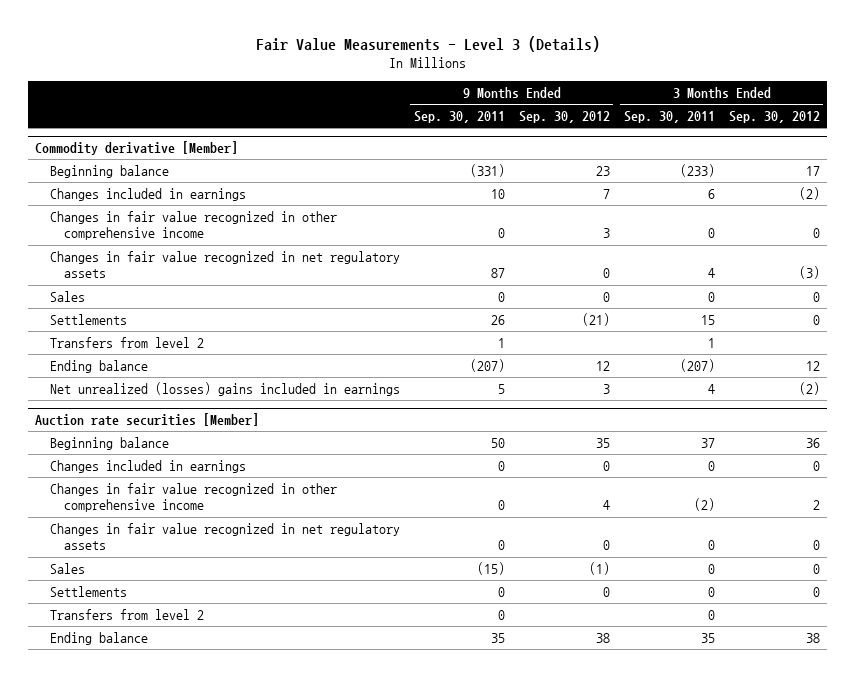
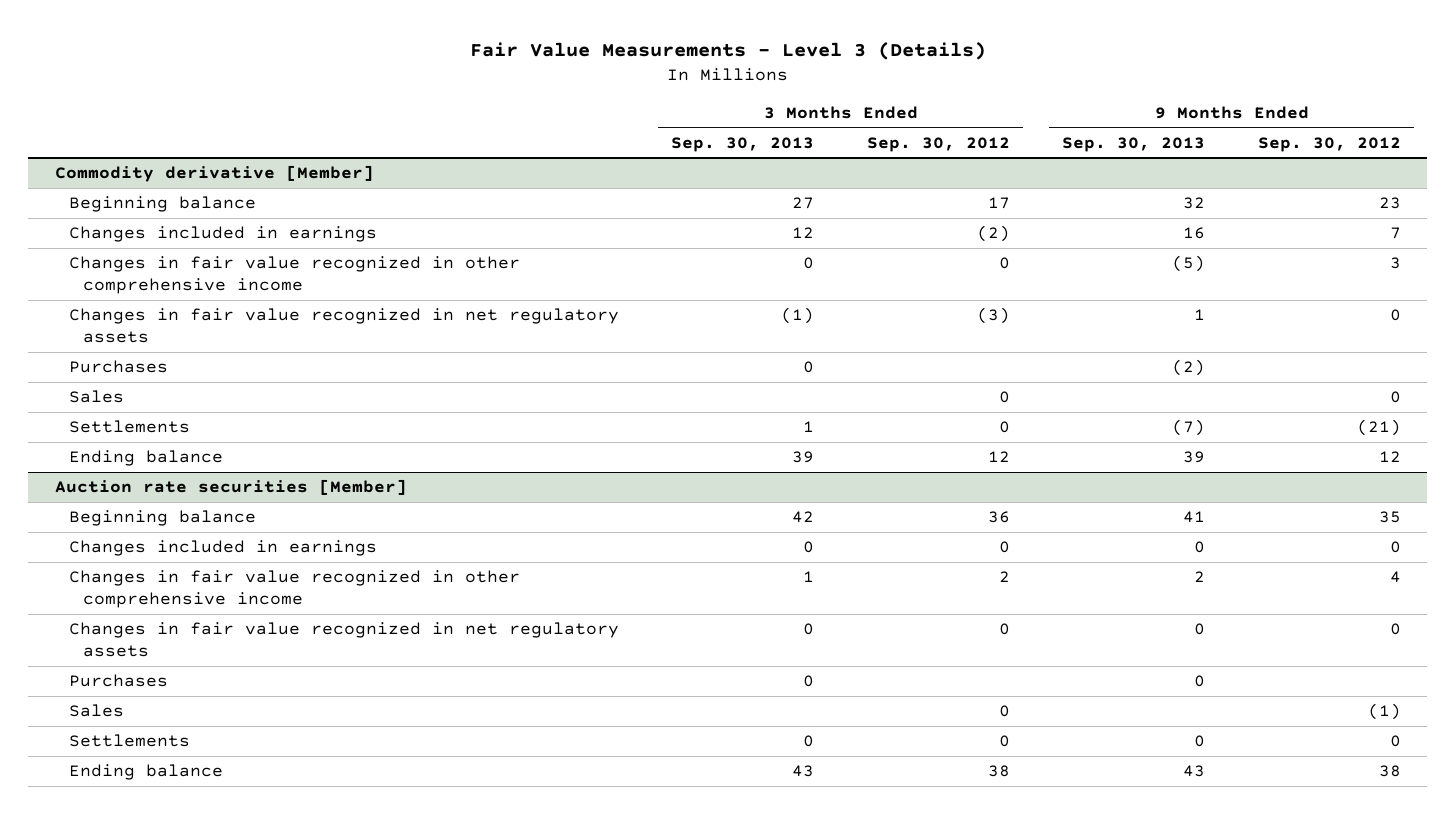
- | 9 Months Ended Sep. 30, 2011 | 9 Months Ended Sep. 30, 2012 | 3 Months Ended Sep. 30, 2011 | 3 Months Ended Sep. 30, 2012
+ | 3 Months Ended Sep. 30, 2013 | 3 Months Ended Sep. 30, 2012 | 9 Months Ended Sep. 30, 2013 | 9 Months Ended Sep. 30, 2012
@ Commodity derivative [Member]
+ Purchases | 0 | | (2) |
- Transfers from level 2 | 1 | | 1 |
- Net unrealized (losses) gains included in earnings | 5 | 3 | 4 | (2)
@ Auction rate securities [Member]
+ Purchases | 0 | | 0 |
- Transfers from level 2 | 0 | | 0 |

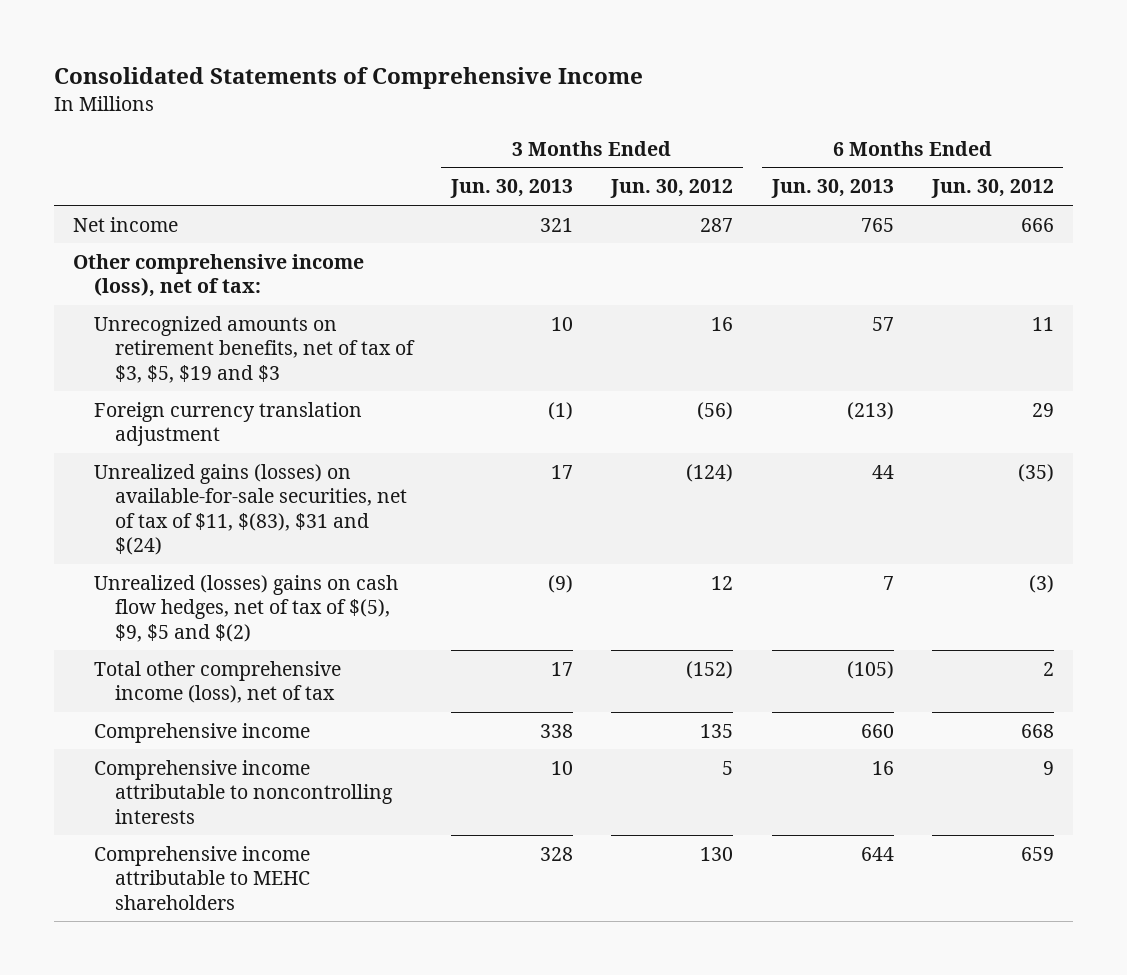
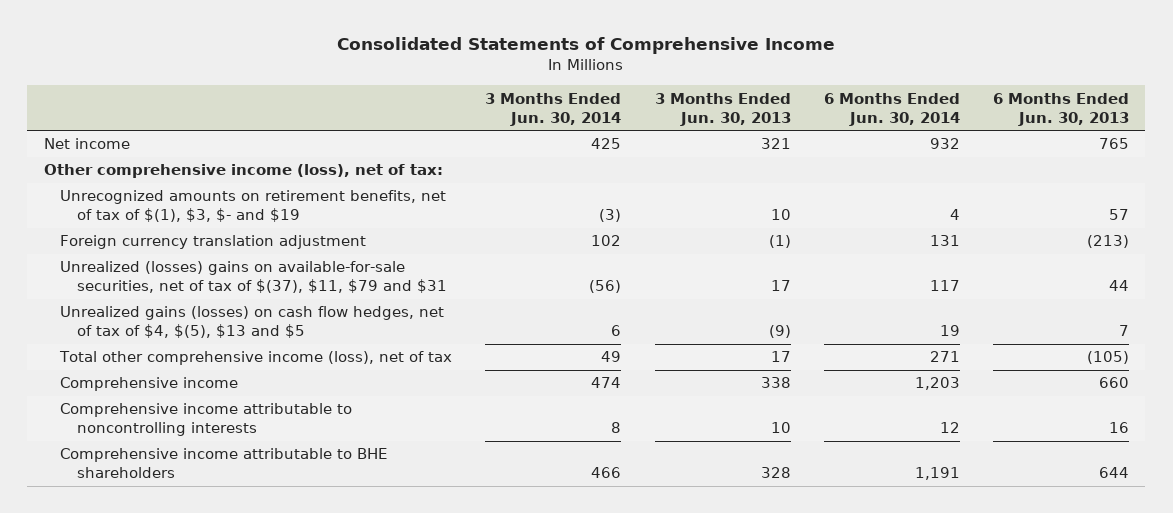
- | 3 Months Ended Jun. 30, 2013 | 3 Months Ended Jun. 30, 2012 | 6 Months Ended Jun. 30, 2013 | 6 Months Ended Jun. 30, 2012
+ | 3 Months Ended Jun. 30, 2014 | 3 Months Ended Jun. 30, 2013 | 6 Months Ended Jun. 30, 2014 | 6 Months Ended Jun. 30, 2013
- Unrecognized amounts on retirement benefits, net of tax of $3, $5, $19 and $3 | 10 | 16 | 57 | 11
+ Unrecognized amounts on retirement benefits, net of tax of $(1), $3, $- and $19 | (3) | 10 | 4 | 57
- Unrealized gains (losses) on available-for-sale securities, net of tax of $11, $(83), $31 and $(24) | 17 | (124) | 44 | (35)
- Unrealized (losses) gains on cash flow hedges, net of tax of $(5), $9, $5 and $(2) | (9) | 12 | 7 | (3)
+ Unrealized (losses) gains on available-for-sale securities, net of tax of $(37), $11, $79 and $31 | (56) | 17 | 117 | 44
+ Unrealized gains (losses) on cash flow hedges, net of tax of $4, $(5), $13 and $5 | 6 | (9) | 19 | 7
- Comprehensive income attributable to MEHC shareholders | 328 | 130 | 644 | 659
+ Comprehensive income attributable to BHE shareholders | 466 | 328 | 1,191 | 644

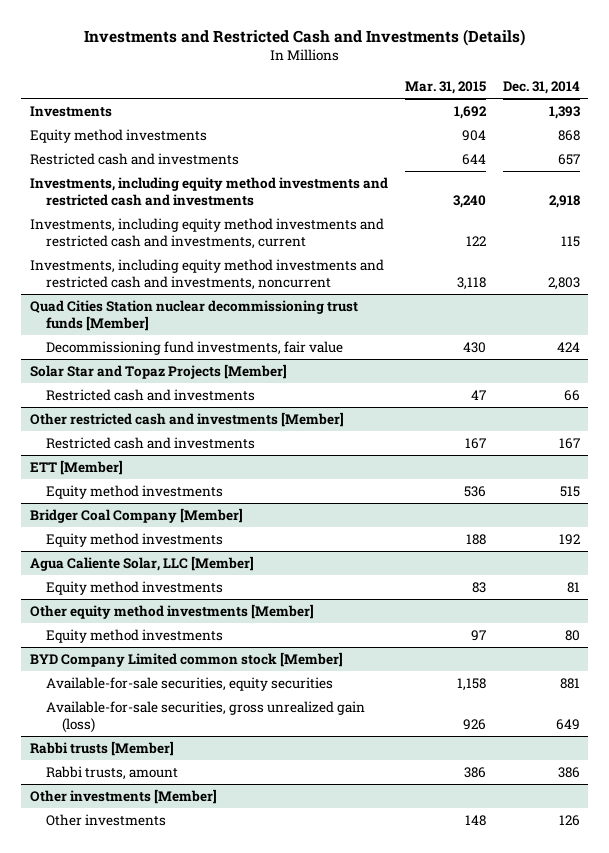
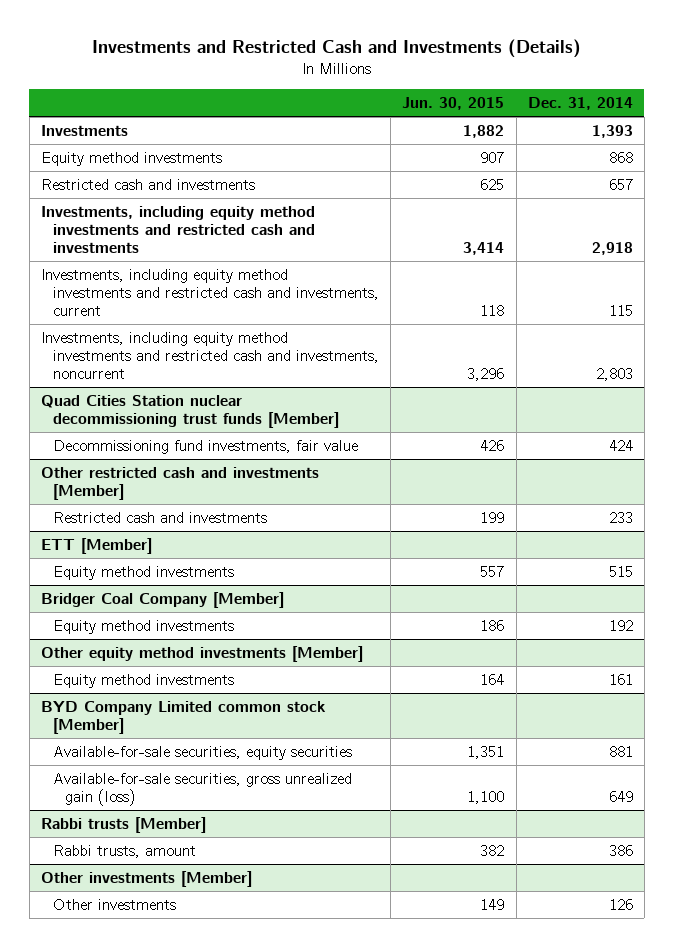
- | Mar. 31, 2015 | Dec. 31, 2014
+ | Jun. 30, 2015 | Dec. 31, 2014
- Solar Star and Topaz Projects [Member]
- Restricted cash and investments | 47 | 66
@ Other restricted cash and investments [Member]
- Restricted cash and investments | 167 | 167
+ Restricted cash and investments | 199 | 233
- Agua Caliente Solar, LLC [Member]
- Equity method investments | 83 | 81
@ Other equity method investments [Member]
- Equity method investments | 97 | 80
+ Equity method investments | 164 | 161

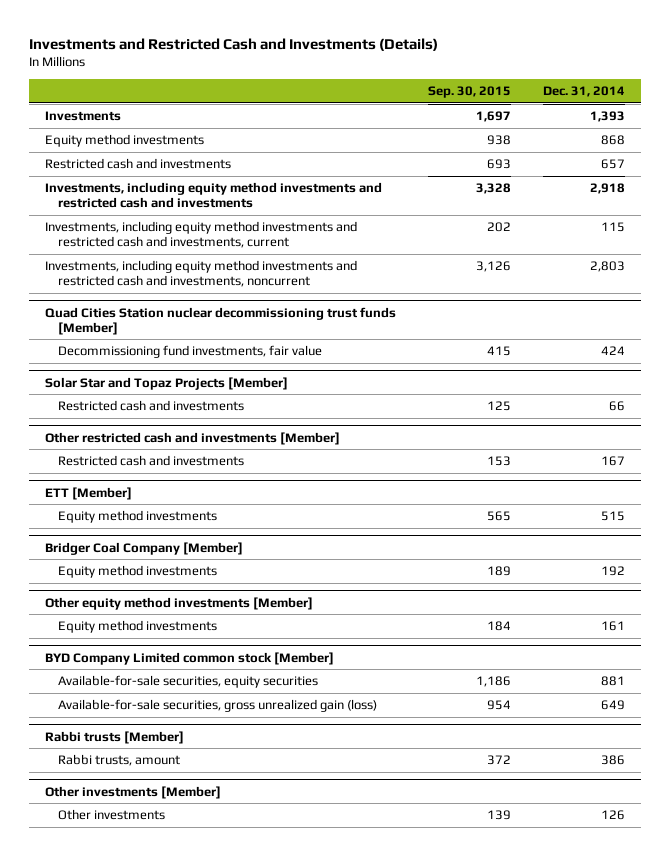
- | Jun. 30, 2015 | Dec. 31, 2014
+ | Sep. 30, 2015 | Dec. 31, 2014
+ Solar Star and Topaz Projects [Member]
+ Restricted cash and investments | 125 | 66
@ Other restricted cash and investments [Member]
- Restricted cash and investments | 199 | 233
+ Restricted cash and investments | 153 | 167

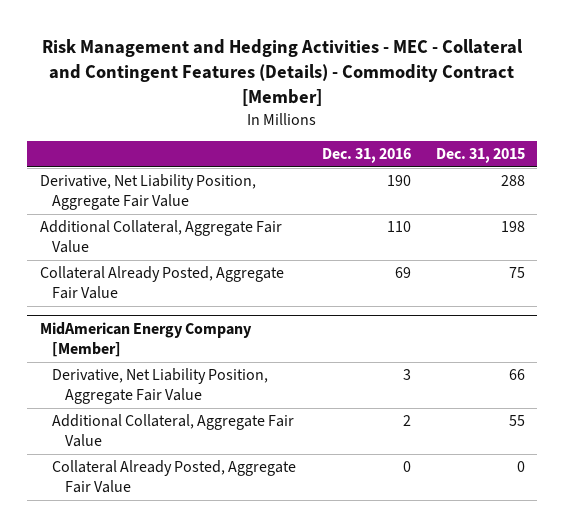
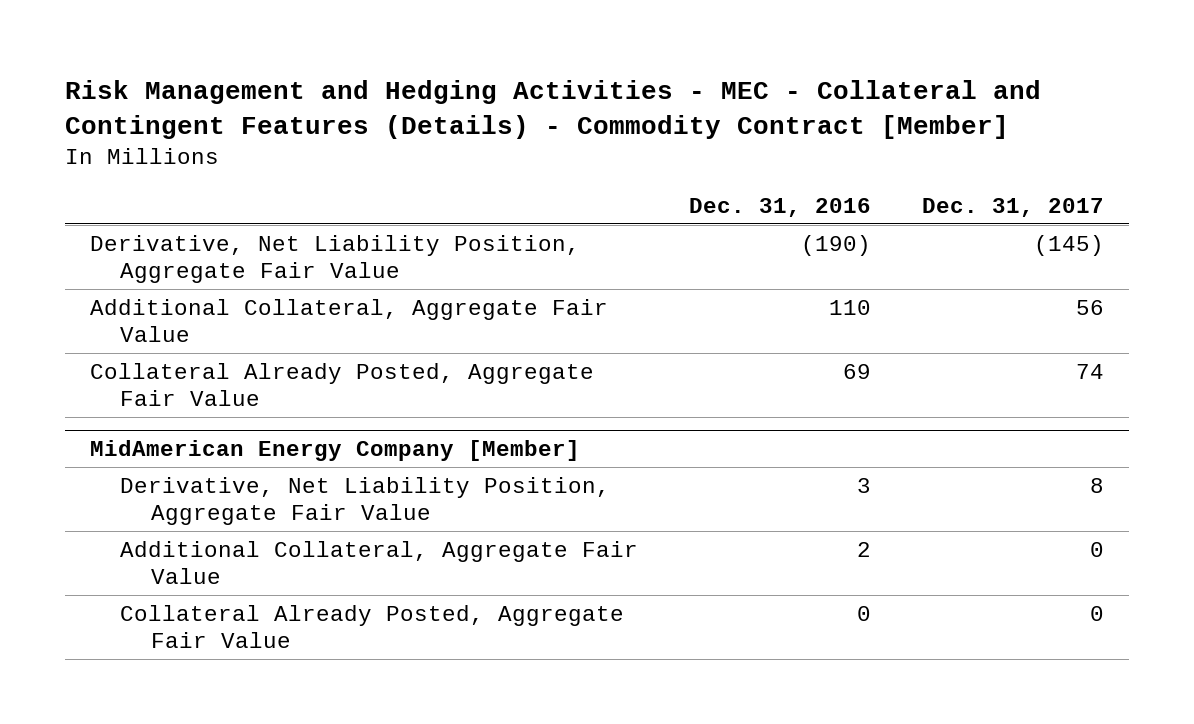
- | Dec. 31, 2016 | Dec. 31, 2015
+ | Dec. 31, 2016 | Dec. 31, 2017
- Derivative, Net Liability Position, Aggregate Fair Value | 190 | 288
+ Derivative, Net Liability Position, Aggregate Fair Value | (190) | (145)

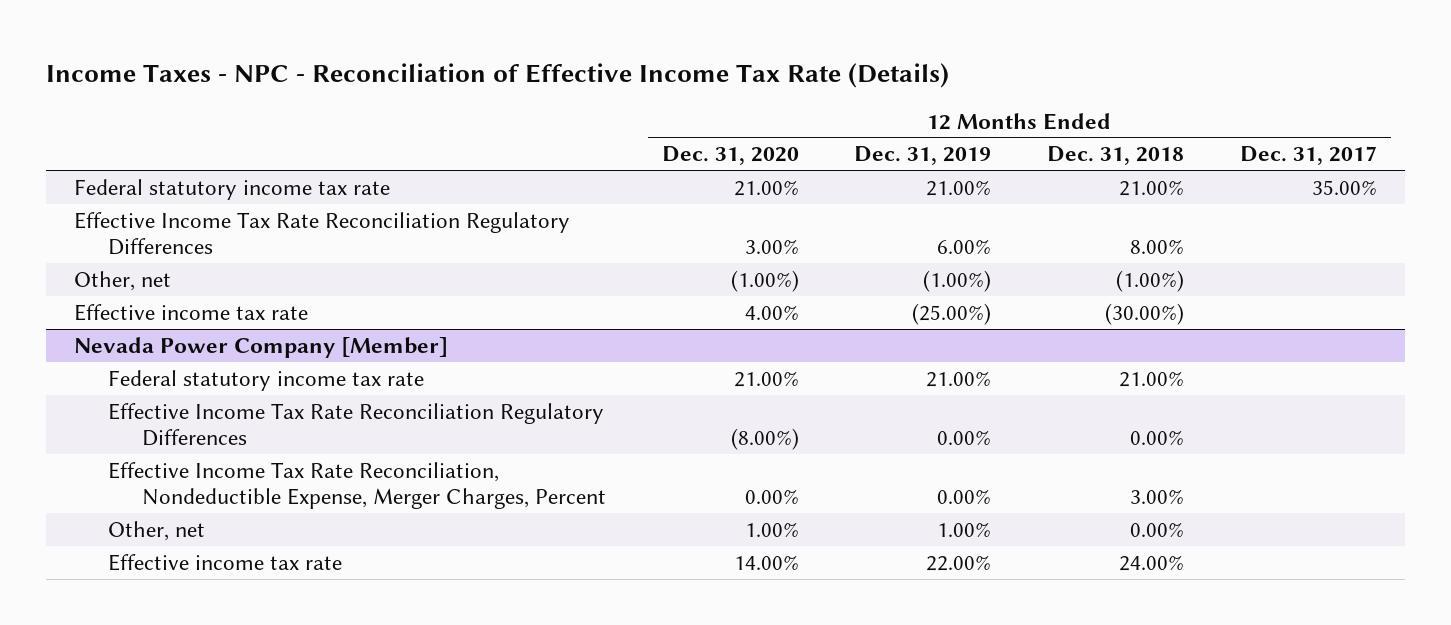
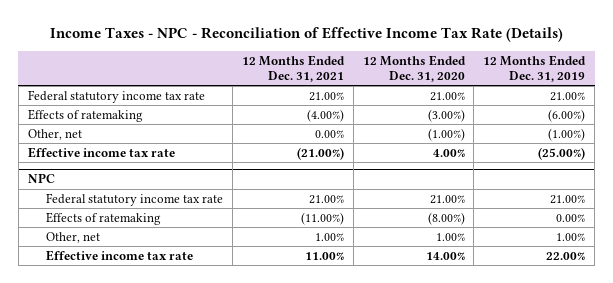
- | 12 Months Ended Dec. 31, 2020 | 12 Months Ended Dec. 31, 2019 | 12 Months Ended Dec. 31, 2018 | 12 Months Ended Dec. 31, 2017
+ | 12 Months Ended Dec. 31, 2021 | 12 Months Ended Dec. 31, 2020 | 12 Months Ended Dec. 31, 2019
- Effective Income Tax Rate Reconciliation Regulatory Differences | 3.00% | 6.00% | 8.00% |
+ Effects of ratemaking | (4.00%) | (3.00%) | (6.00%)
- Nevada Power Company [Member]
+ NPC
- Effective Income Tax Rate Reconciliation Regulatory Differences | (8.00%) | 0.00% | 0.00% |
- Effective Income Tax Rate Reconciliation, Nondeductible Expense, Merger Charges, Percent | 0.00% | 0.00% | 3.00% |
+ Effects of ratemaking | (11.00%) | (8.00%) | 0.00%

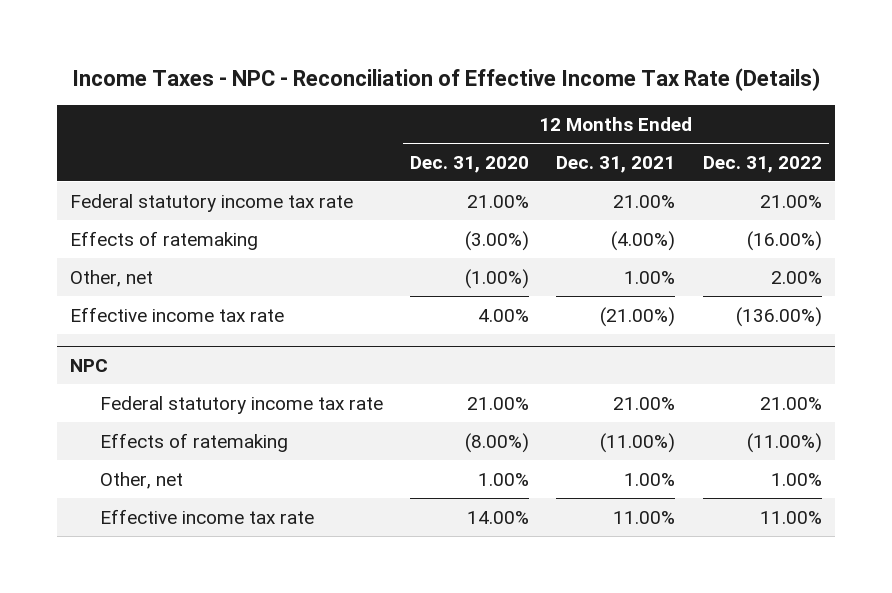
- | 12 Months Ended Dec. 31, 2021 | 12 Months Ended Dec. 31, 2020 | 12 Months Ended Dec. 31, 2019
+ | 12 Months Ended Dec. 31, 2020 | 12 Months Ended Dec. 31, 2021 | 12 Months Ended Dec. 31, 2022
- Other, net | 0.00% | (1.00%) | (1.00%)
+ Other, net | (1.00%) | 1.00% | 2.00%

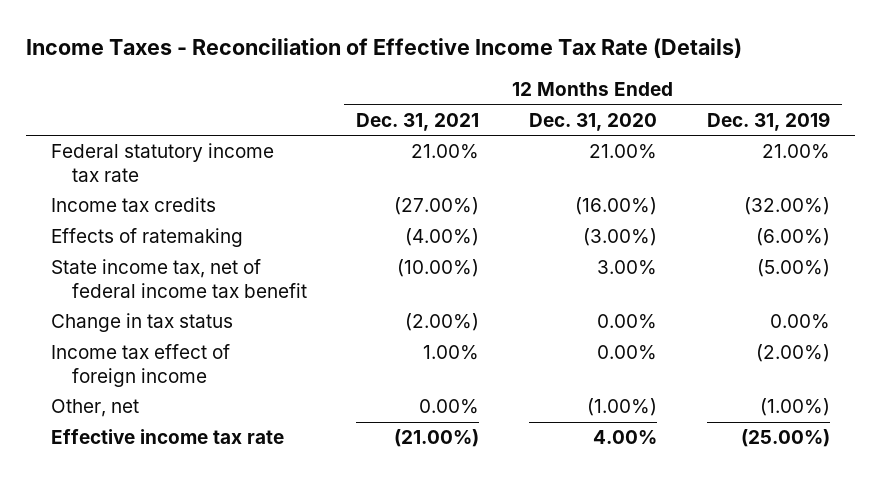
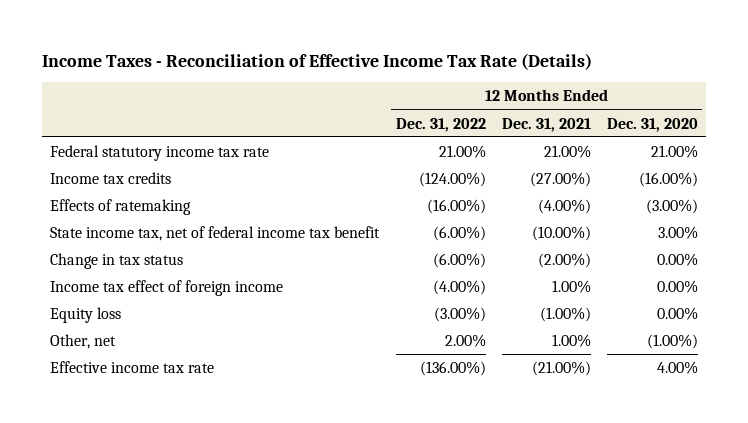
- | 12 Months Ended Dec. 31, 2021 | 12 Months Ended Dec. 31, 2020 | 12 Months Ended Dec. 31, 2019
+ | 12 Months Ended Dec. 31, 2022 | 12 Months Ended Dec. 31, 2021 | 12 Months Ended Dec. 31, 2020
- Other, net | 0.00% | (1.00%) | (1.00%)
+ Equity loss | (3.00%) | (1.00%) | 0.00%
+ Other, net | 2.00% | 1.00% | (1.00%)

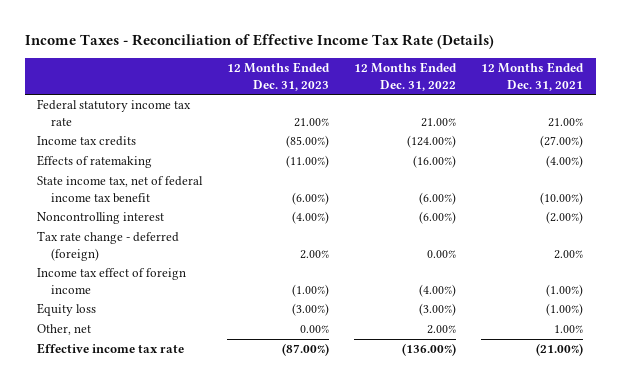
- | 12 Months Ended Dec. 31, 2022 | 12 Months Ended Dec. 31, 2021 | 12 Months Ended Dec. 31, 2020
+ | 12 Months Ended Dec. 31, 2023 | 12 Months Ended Dec. 31, 2022 | 12 Months Ended Dec. 31, 2021
- Change in tax status | (6.00%) | (2.00%) | 0.00%
- Income tax effect of foreign income | (4.00%) | 1.00% | 0.00%
+ Noncontrolling interest | (4.00%) | (6.00%) | (2.00%)
+ Tax rate change - deferred (foreign) | 2.00% | 0.00% | 2.00%
+ Income tax effect of foreign income | (1.00%) | (4.00%) | (1.00%)

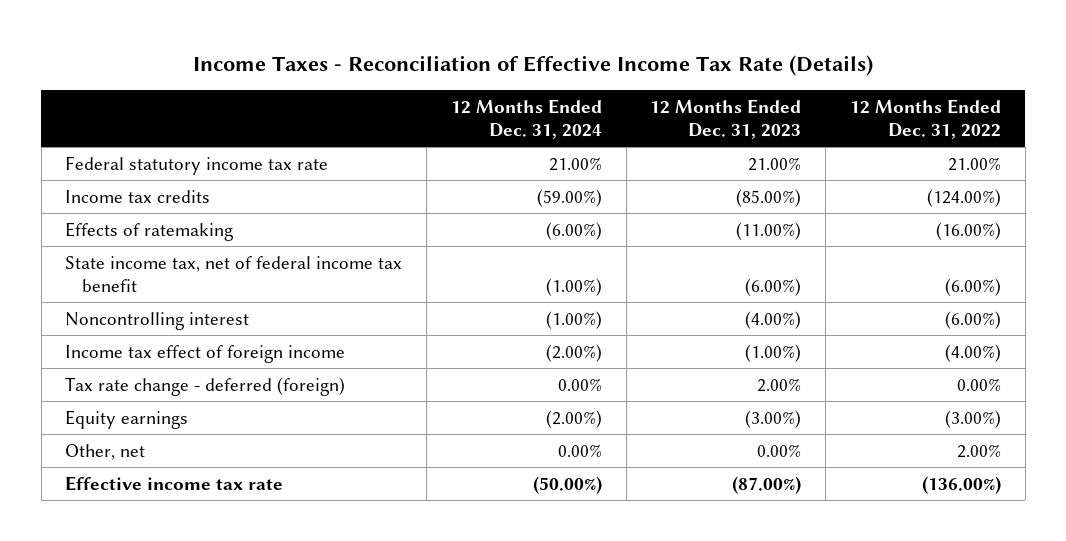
- | 12 Months Ended Dec. 31, 2023 | 12 Months Ended Dec. 31, 2022 | 12 Months Ended Dec. 31, 2021
+ | 12 Months Ended Dec. 31, 2024 | 12 Months Ended Dec. 31, 2023 | 12 Months Ended Dec. 31, 2022
- Equity loss | (3.00%) | (3.00%) | (1.00%)
moved down: Tax rate change - deferred (foreign) | 0.00% | 2.00% | 0.00%
+ Equity earnings | (2.00%) | (3.00%) | (3.00%)

